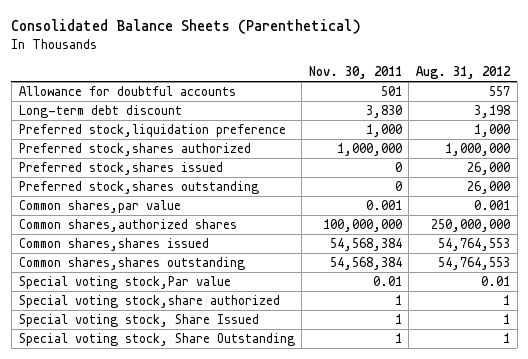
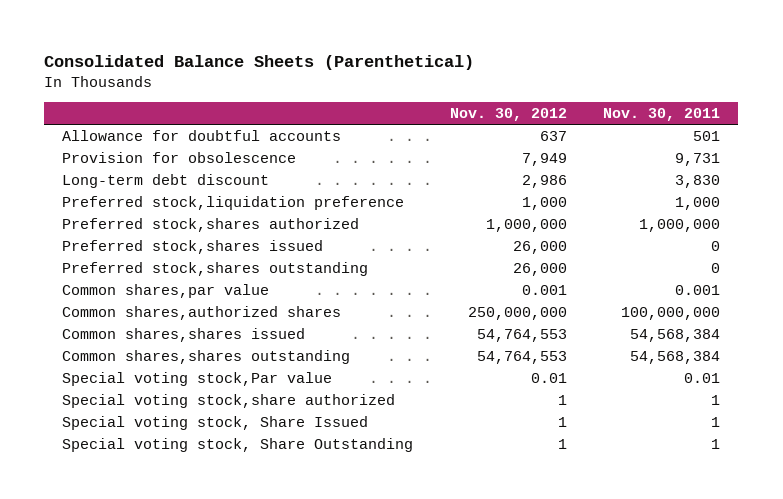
- | Nov. 30, 2011 | Aug. 31, 2012
+ | Nov. 30, 2012 | Nov. 30, 2011
+ Provision for obsolescence | 7,949 | 9,731

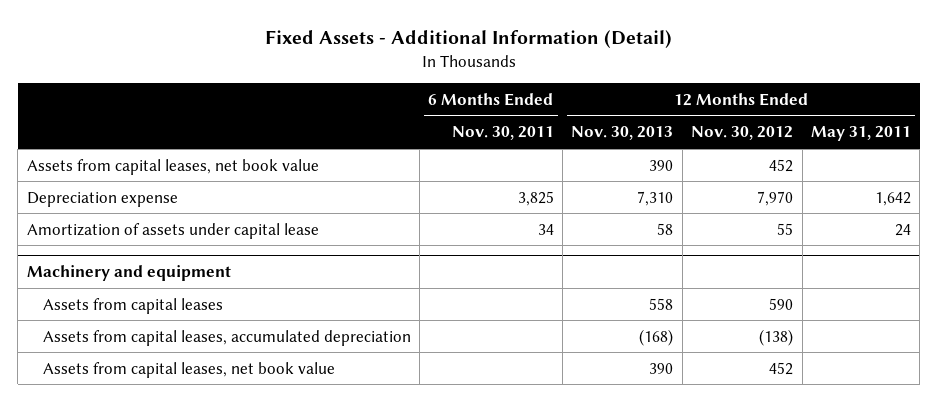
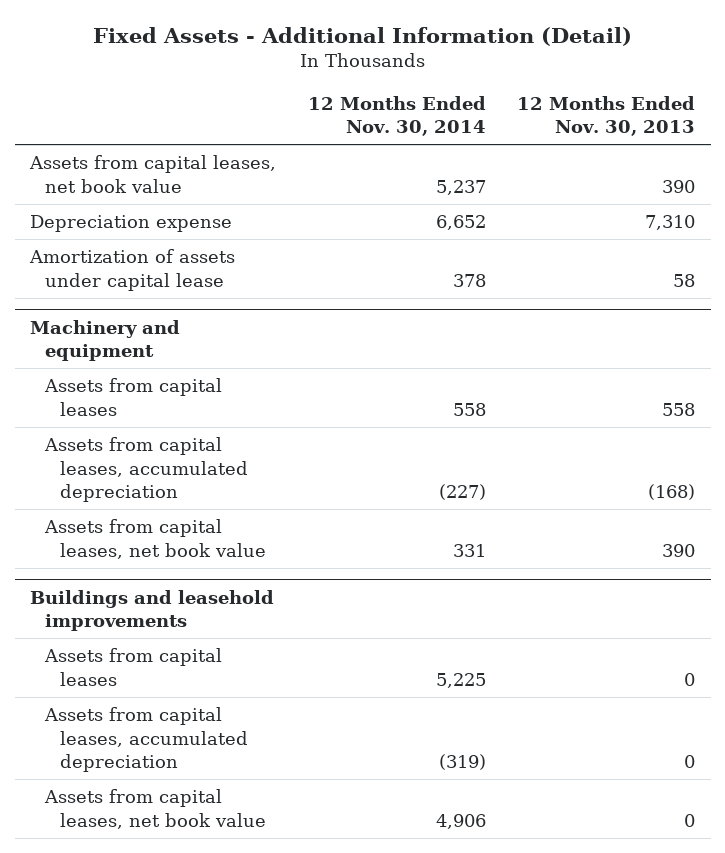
- | 6 Months Ended Nov. 30, 2011 | 12 Months Ended Nov. 30, 2013 | 12 Months Ended Nov. 30, 2012 | 12 Months Ended May 31, 2011
+ | 12 Months Ended Nov. 30, 2014 | 12 Months Ended Nov. 30, 2013
+ Buildings and leasehold improvements
+ Assets from capital leases | 5,225 | 0
+ Assets from capital leases, accumulated depreciation | (319) | 0
+ Assets from capital leases, net book value | 4,906 | 0

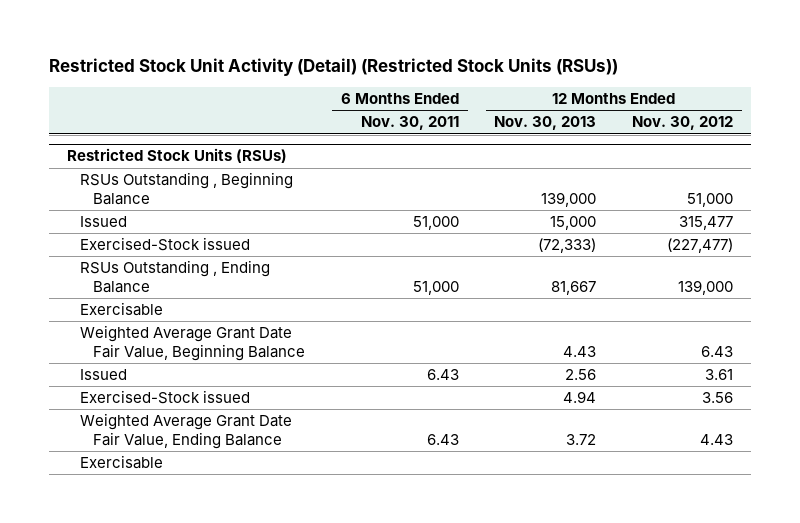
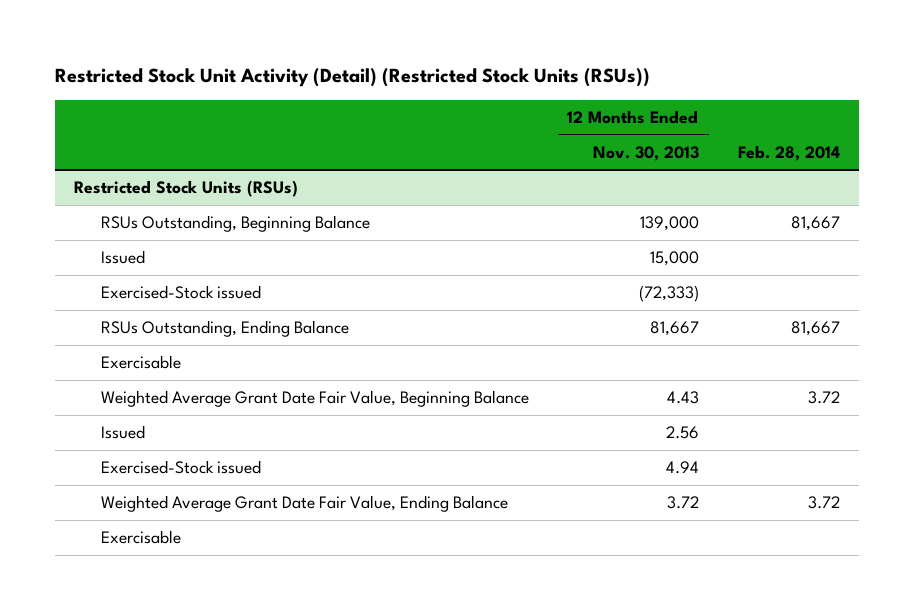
- | 6 Months Ended Nov. 30, 2011 | 12 Months Ended Nov. 30, 2013 | 12 Months Ended Nov. 30, 2012
+ | 12 Months Ended Nov. 30, 2013 | Feb. 28, 2014
@ Restricted Stock Units (RSUs)
- RSUs Outstanding , Beginning Balance | | 139,000 | 51,000
+ RSUs Outstanding, Beginning Balance | 139,000 | 81,667
- RSUs Outstanding , Ending Balance | 51,000 | 81,667 | 139,000
+ RSUs Outstanding, Ending Balance | 81,667 | 81,667

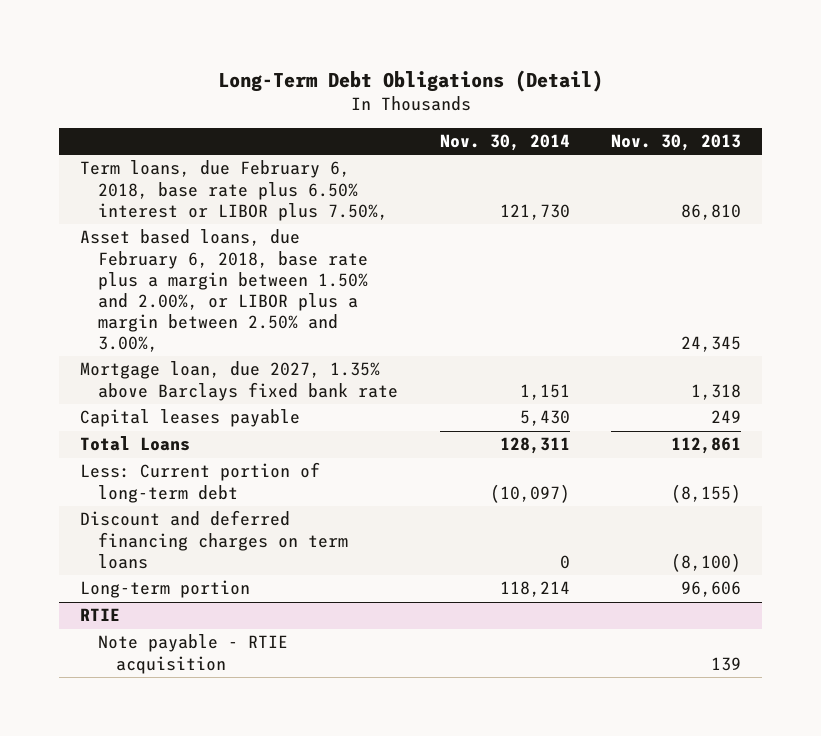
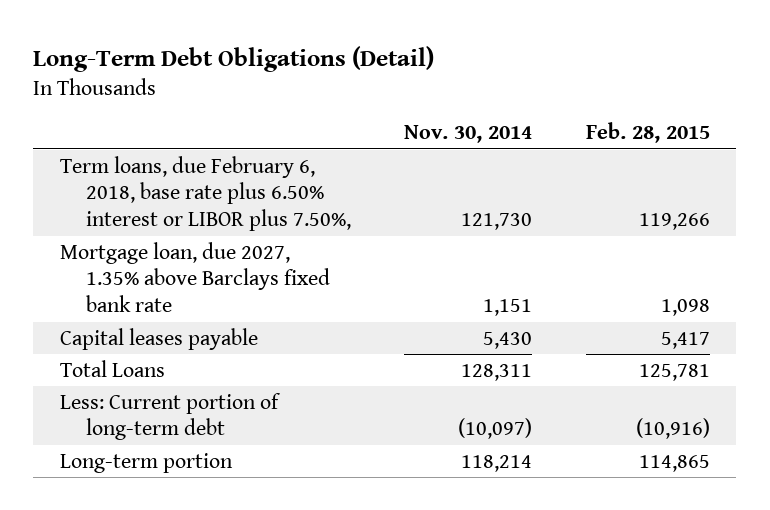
- | Nov. 30, 2014 | Nov. 30, 2013
+ | Nov. 30, 2014 | Feb. 28, 2015
- Asset based loans, due February 6, 2018, base rate plus a margin between 1.50% and 2.00%, or LIBOR plus a margin between 2.50% and 3.00%, | | 24,345
- Discount and deferred financing charges on term loans | 0 | (8,100)
- RTIE
- Note payable - RTIE acquisition | | 139

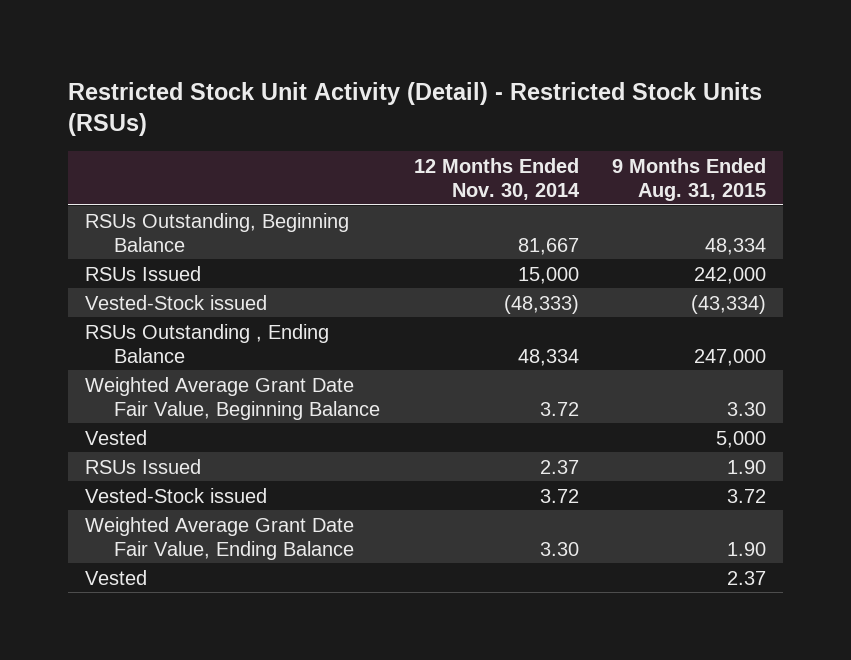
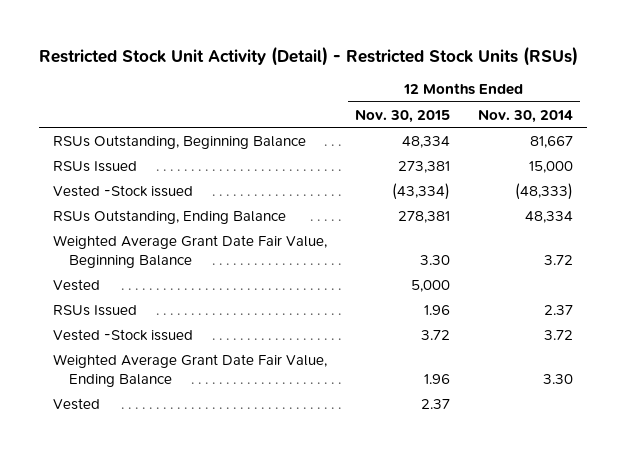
- | 12 Months Ended Nov. 30, 2014 | 9 Months Ended Aug. 31, 2015
+ | 12 Months Ended Nov. 30, 2015 | 12 Months Ended Nov. 30, 2014
- Vested-Stock issued | (48,333) | (43,334)
- RSUs Outstanding , Ending Balance | 48,334 | 247,000
+ Vested -Stock issued | (43,334) | (48,333)
+ RSUs Outstanding, Ending Balance | 278,381 | 48,334
- Vested-Stock issued | 3.72 | 3.72
+ Vested -Stock issued | 3.72 | 3.72

